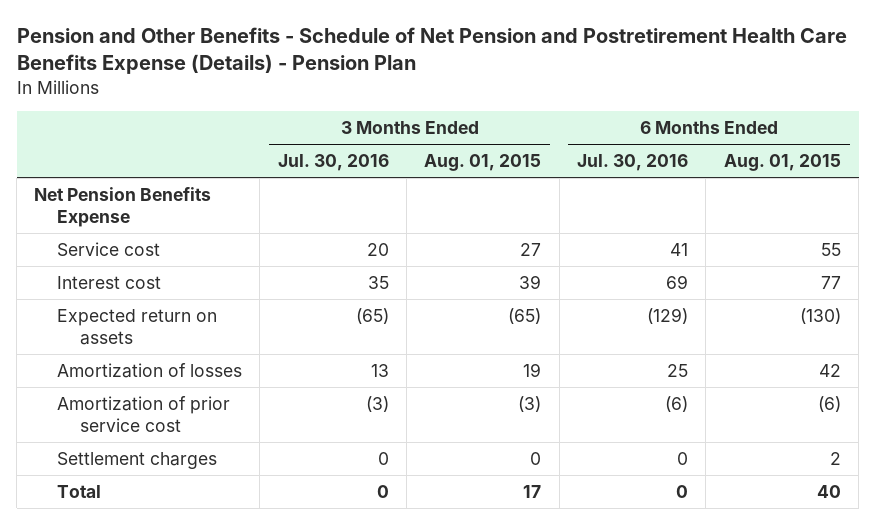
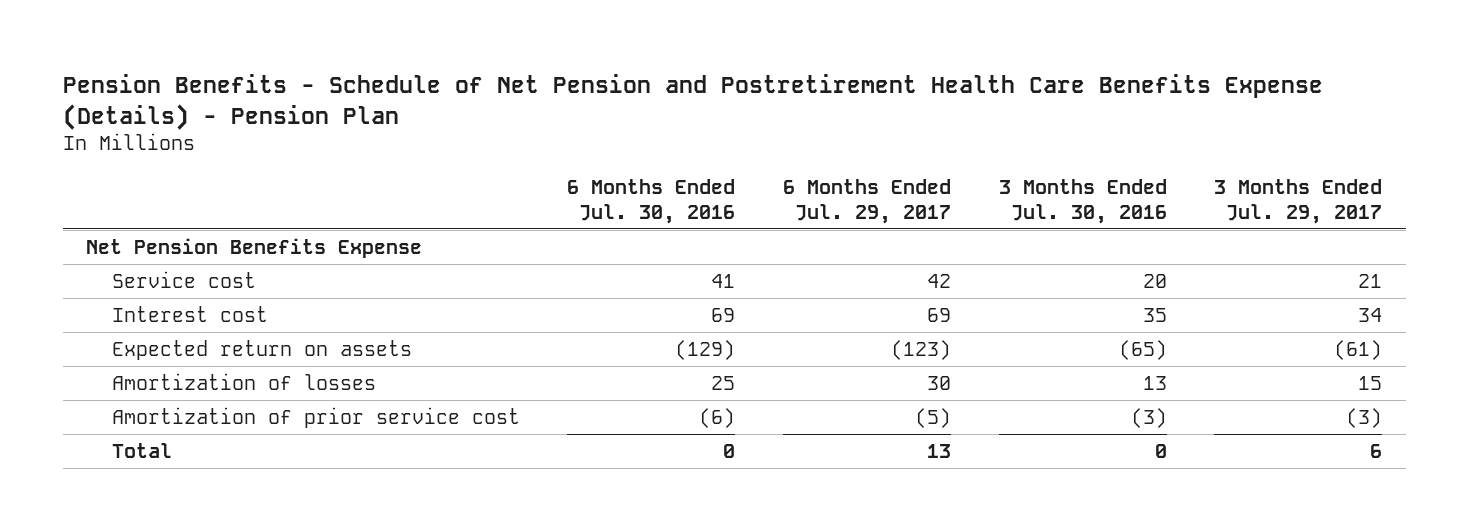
- Pension and Other Benefits - Schedule of Net Pension and Postretirement Health Care Benefits Expense (Details) - Pension Plan
+ Pension Benefits - Schedule of Net Pension and Postretirement Health Care Benefits Expense (Details) - Pension Plan
- | 3 Months Ended Jul. 30, 2016 | 3 Months Ended Aug. 01, 2015 | 6 Months Ended Jul. 30, 2016 | 6 Months Ended Aug. 01, 2015
+ | 6 Months Ended Jul. 30, 2016 | 6 Months Ended Jul. 29, 2017 | 3 Months Ended Jul. 30, 2016 | 3 Months Ended Jul. 29, 2017
- Settlement charges | 0 | 0 | 0 | 2

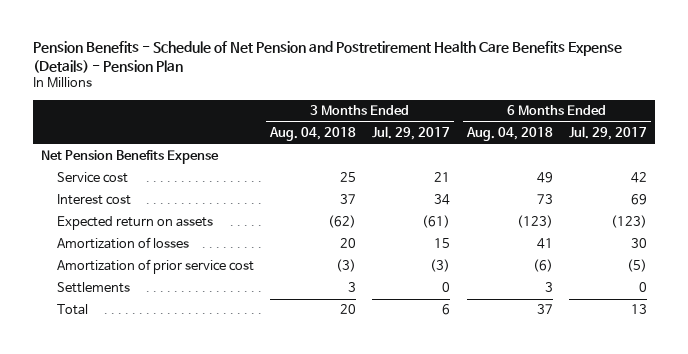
- | 6 Months Ended Jul. 30, 2016 | 6 Months Ended Jul. 29, 2017 | 3 Months Ended Jul. 30, 2016 | 3 Months Ended Jul. 29, 2017
+ | 3 Months Ended Aug. 04, 2018 | 3 Months Ended Jul. 29, 2017 | 6 Months Ended Aug. 04, 2018 | 6 Months Ended Jul. 29, 2017
+ Settlements | 3 | 0 | 3 | 0

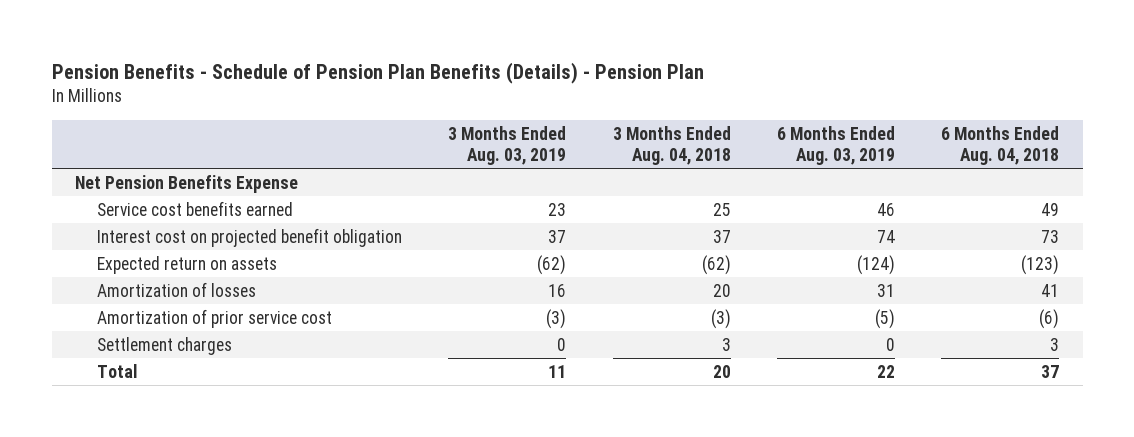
- Pension Benefits - Schedule of Net Pension and Postretirement Health Care Benefits Expense (Details) - Pension Plan
+ Pension Benefits - Schedule of Pension Plan Benefits (Details) - Pension Plan
- | 3 Months Ended Aug. 04, 2018 | 3 Months Ended Jul. 29, 2017 | 6 Months Ended Aug. 04, 2018 | 6 Months Ended Jul. 29, 2017
+ | 3 Months Ended Aug. 03, 2019 | 3 Months Ended Aug. 04, 2018 | 6 Months Ended Aug. 03, 2019 | 6 Months Ended Aug. 04, 2018
- Service cost | 25 | 21 | 49 | 42
- Interest cost | 37 | 34 | 73 | 69
+ Service cost benefits earned | 23 | 25 | 46 | 49
+ Interest cost on projected benefit obligation | 37 | 37 | 74 | 73
- Settlements | 3 | 0 | 3 | 0
+ Settlement charges | 0 | 3 | 0 | 3

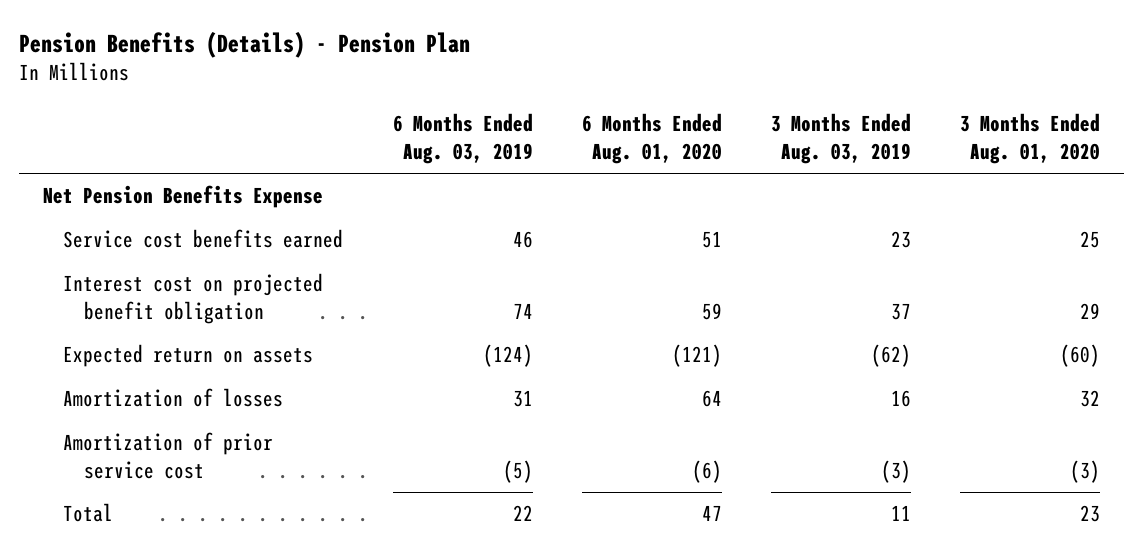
- Pension Benefits - Schedule of Pension Plan Benefits (Details) - Pension Plan
+ Pension Benefits (Details) - Pension Plan
- | 3 Months Ended Aug. 03, 2019 | 3 Months Ended Aug. 04, 2018 | 6 Months Ended Aug. 03, 2019 | 6 Months Ended Aug. 04, 2018
+ | 6 Months Ended Aug. 03, 2019 | 6 Months Ended Aug. 01, 2020 | 3 Months Ended Aug. 03, 2019 | 3 Months Ended Aug. 01, 2020
- Settlement charges | 0 | 3 | 0 | 3

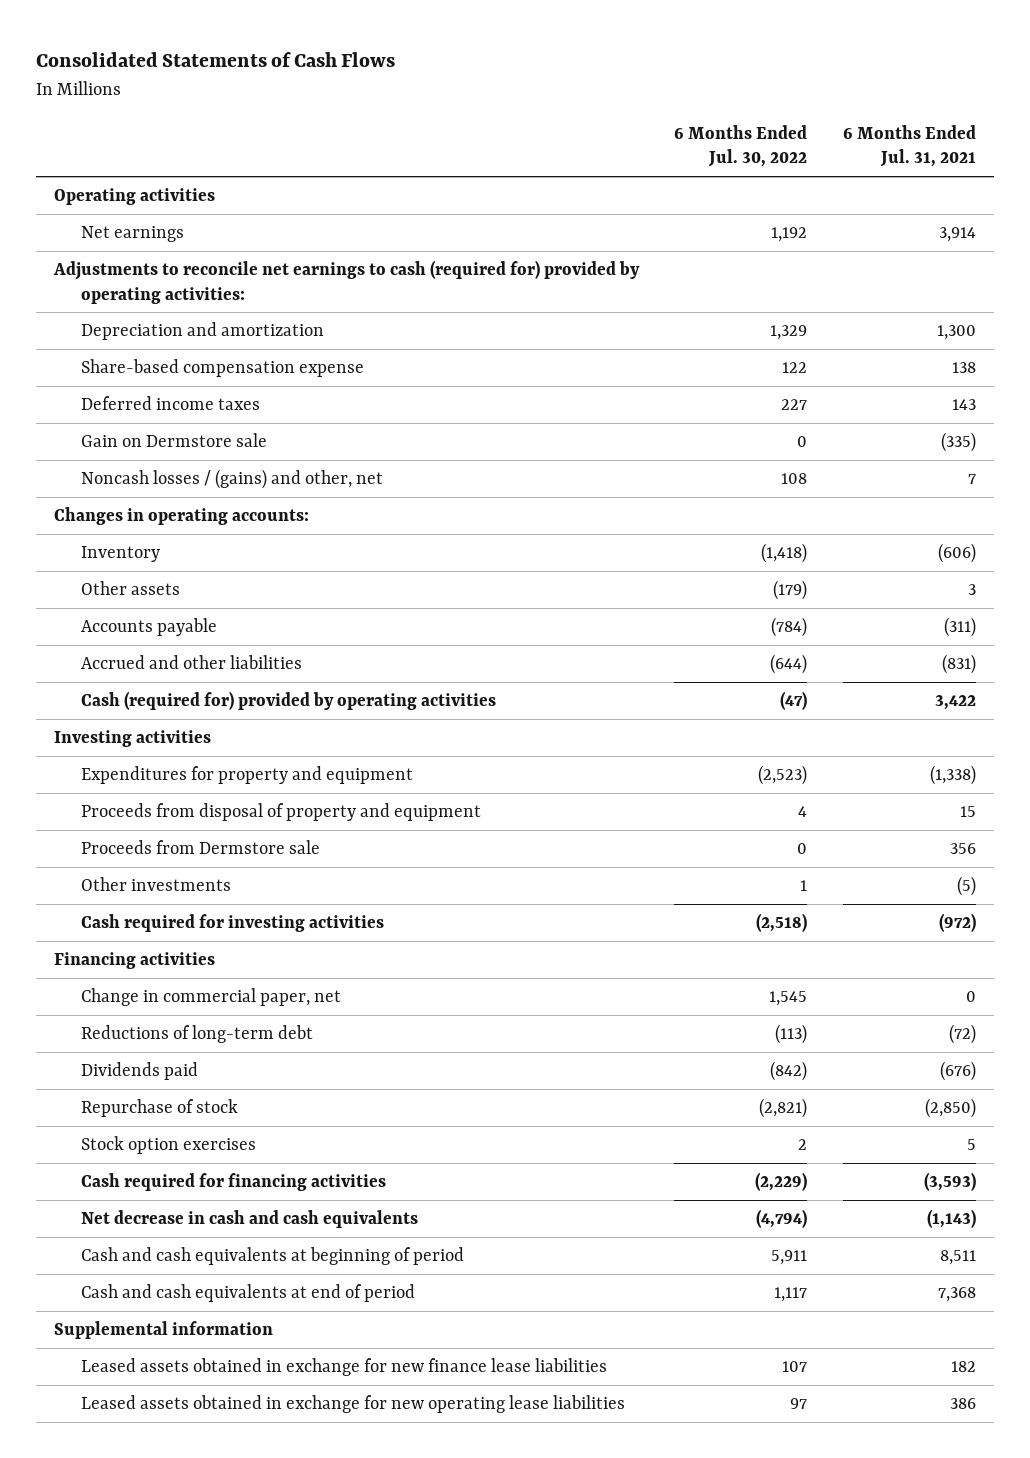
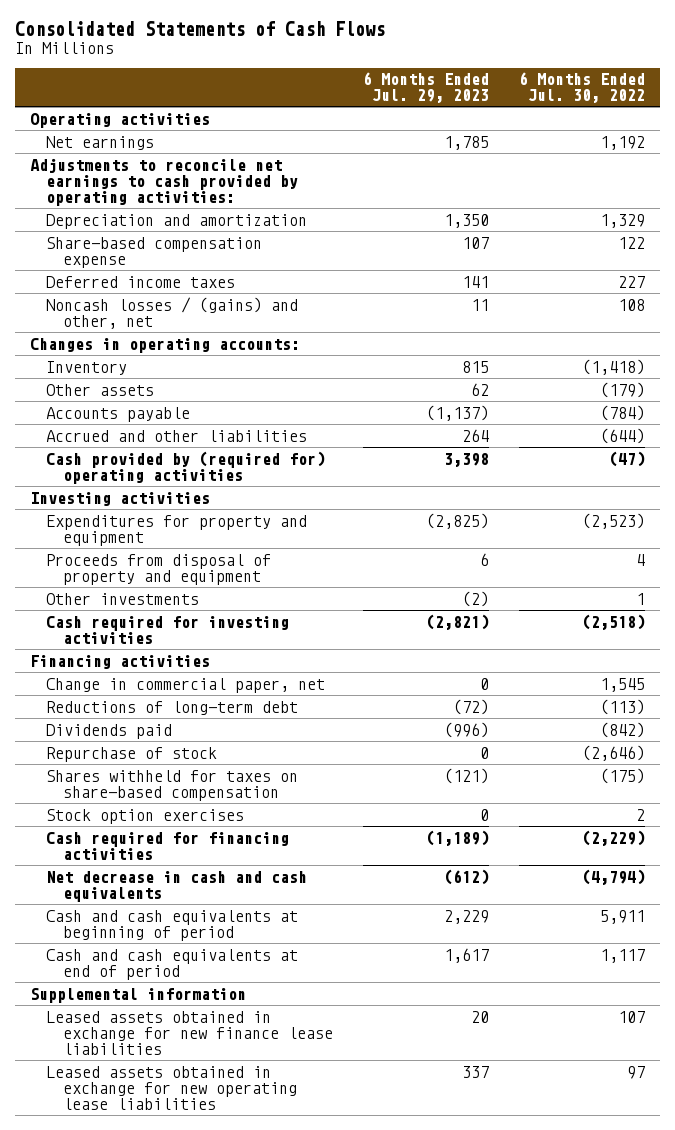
- | 6 Months Ended Jul. 30, 2022 | 6 Months Ended Jul. 31, 2021
+ | 6 Months Ended Jul. 29, 2023 | 6 Months Ended Jul. 30, 2022
- Adjustments to reconcile net earnings to cash (required for) provided by operating activities:
+ Adjustments to reconcile net earnings to cash provided by operating activities:
- Gain on Dermstore sale | 0 | (335)
- Cash (required for) provided by operating activities | (47) | 3,422
+ Cash provided by (required for) operating activities | 3,398 | (47)
- Proceeds from Dermstore sale | 0 | 356
- Repurchase of stock | (2,821) | (2,850)
+ Repurchase of stock | 0 | (2,646)
+ Shares withheld for taxes on share-based compensation | (121) | (175)

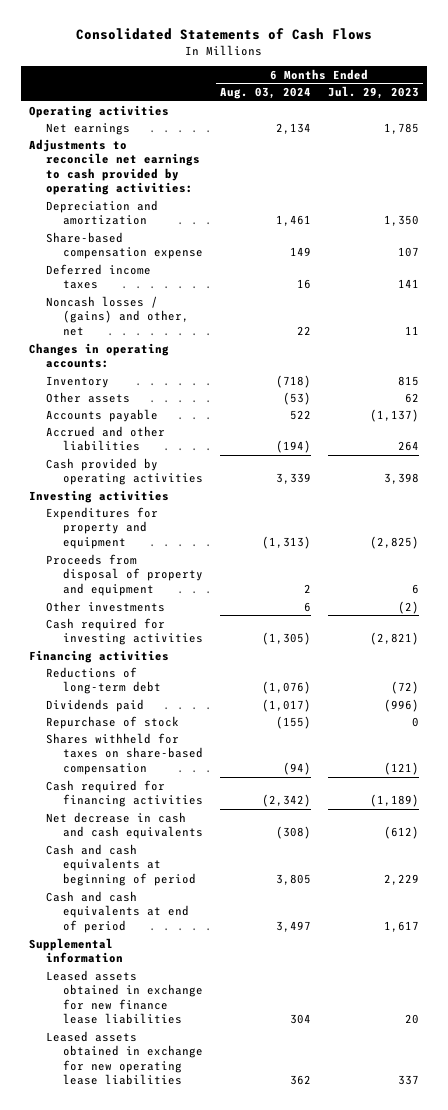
- | 6 Months Ended Jul. 29, 2023 | 6 Months Ended Jul. 30, 2022
+ | 6 Months Ended Aug. 03, 2024 | 6 Months Ended Jul. 29, 2023
- Cash provided by (required for) operating activities | 3,398 | (47)
+ Cash provided by operating activities | 3,339 | 3,398
- Change in commercial paper, net | 0 | 1,545
- Stock option exercises | 0 | 2

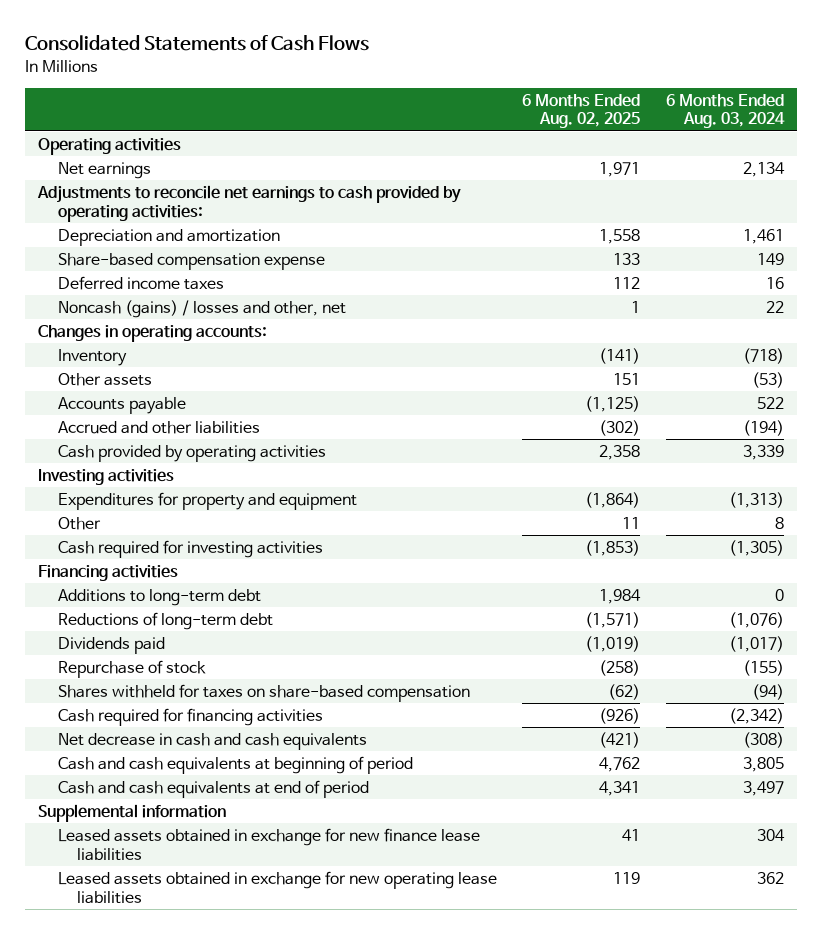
- | 6 Months Ended Aug. 03, 2024 | 6 Months Ended Jul. 29, 2023
+ | 6 Months Ended Aug. 02, 2025 | 6 Months Ended Aug. 03, 2024
- Noncash losses / (gains) and other, net | 22 | 11
+ Noncash (gains) / losses and other, net | 1 | 22
- Proceeds from disposal of property and equipment | 2 | 6
- Other investments | 6 | (2)
+ Other | 11 | 8
+ Additions to long-term debt | 1,984 | 0

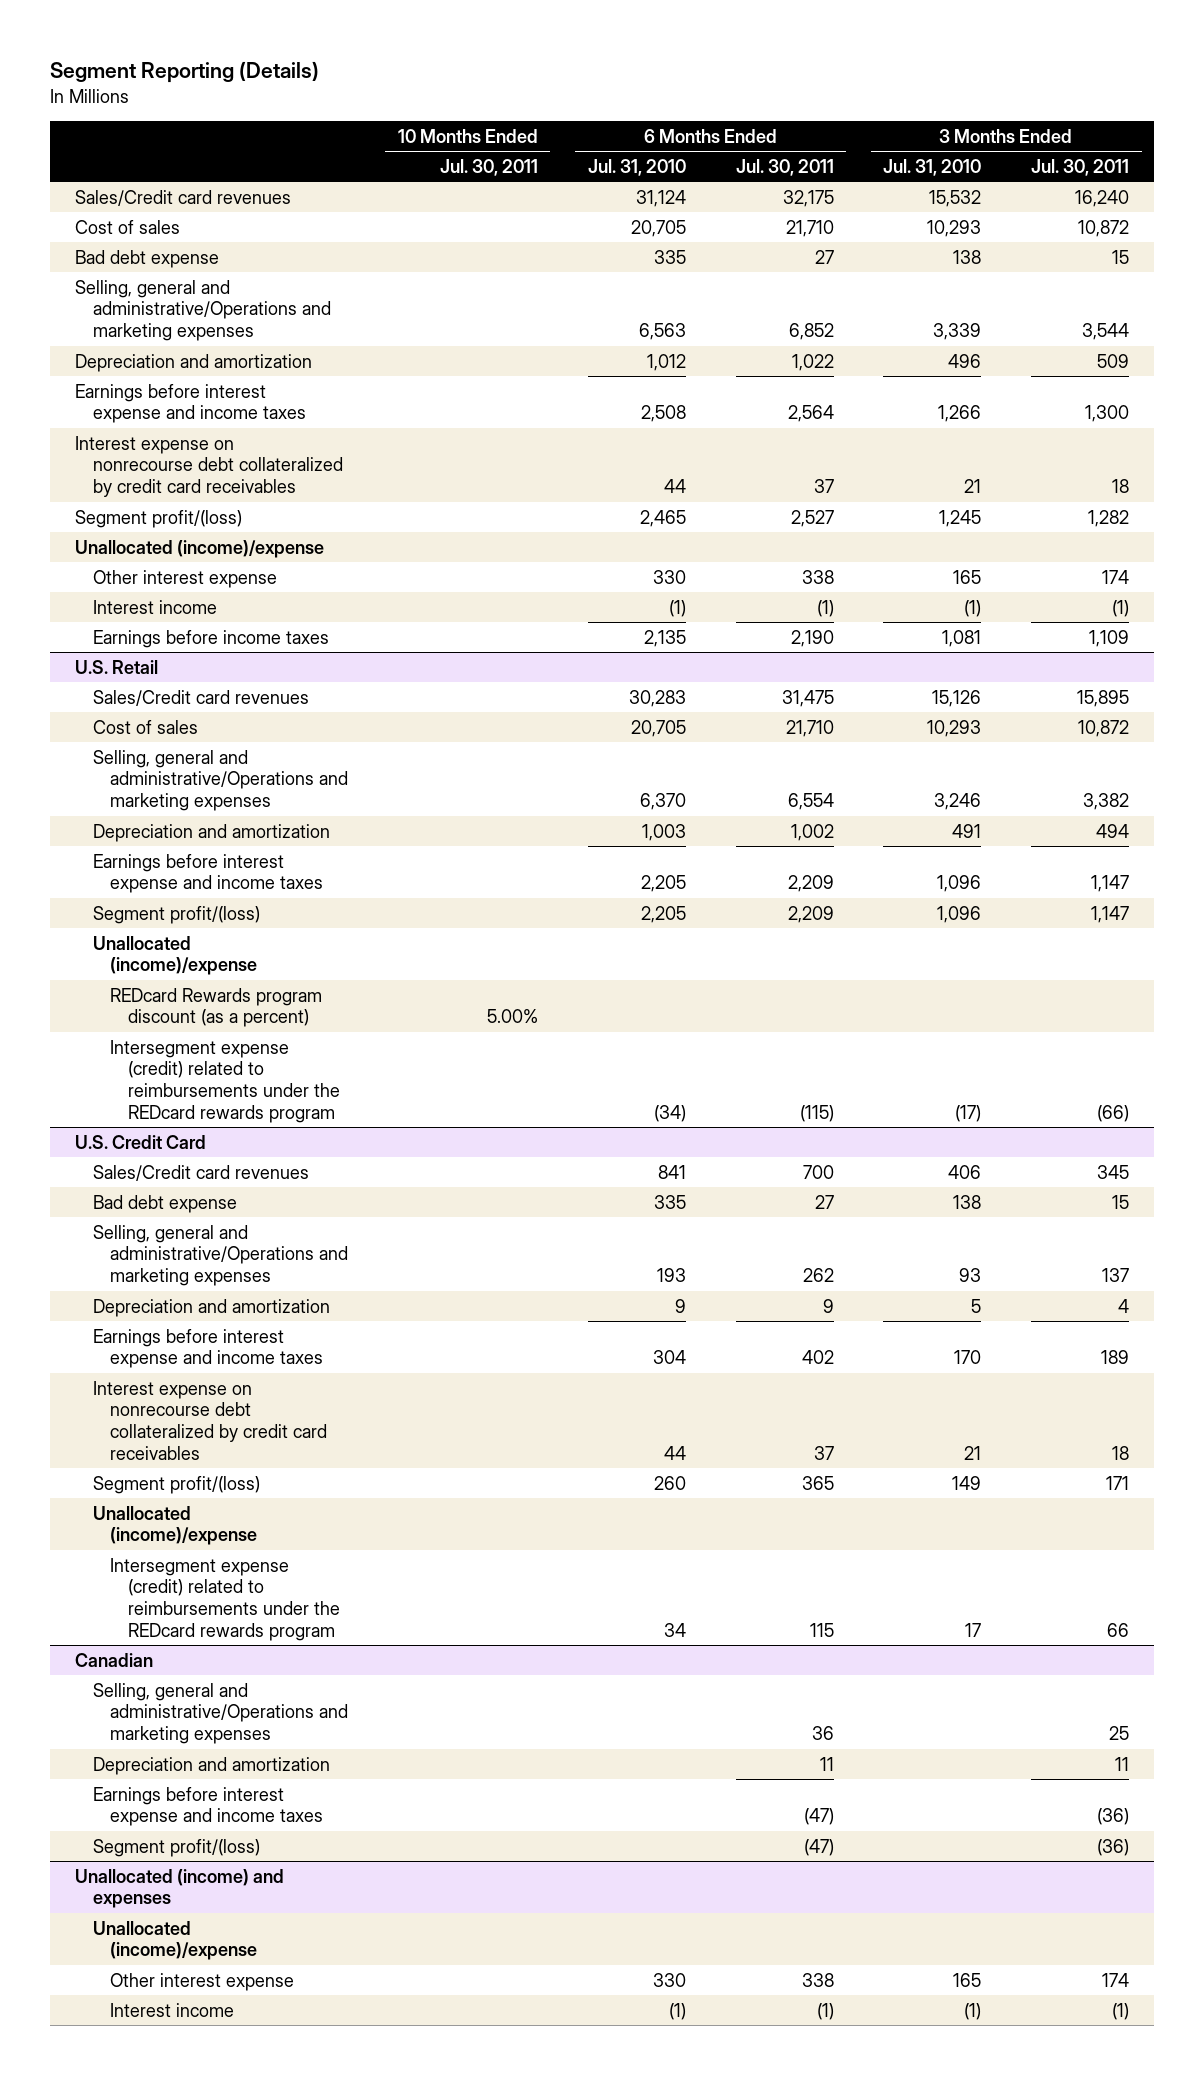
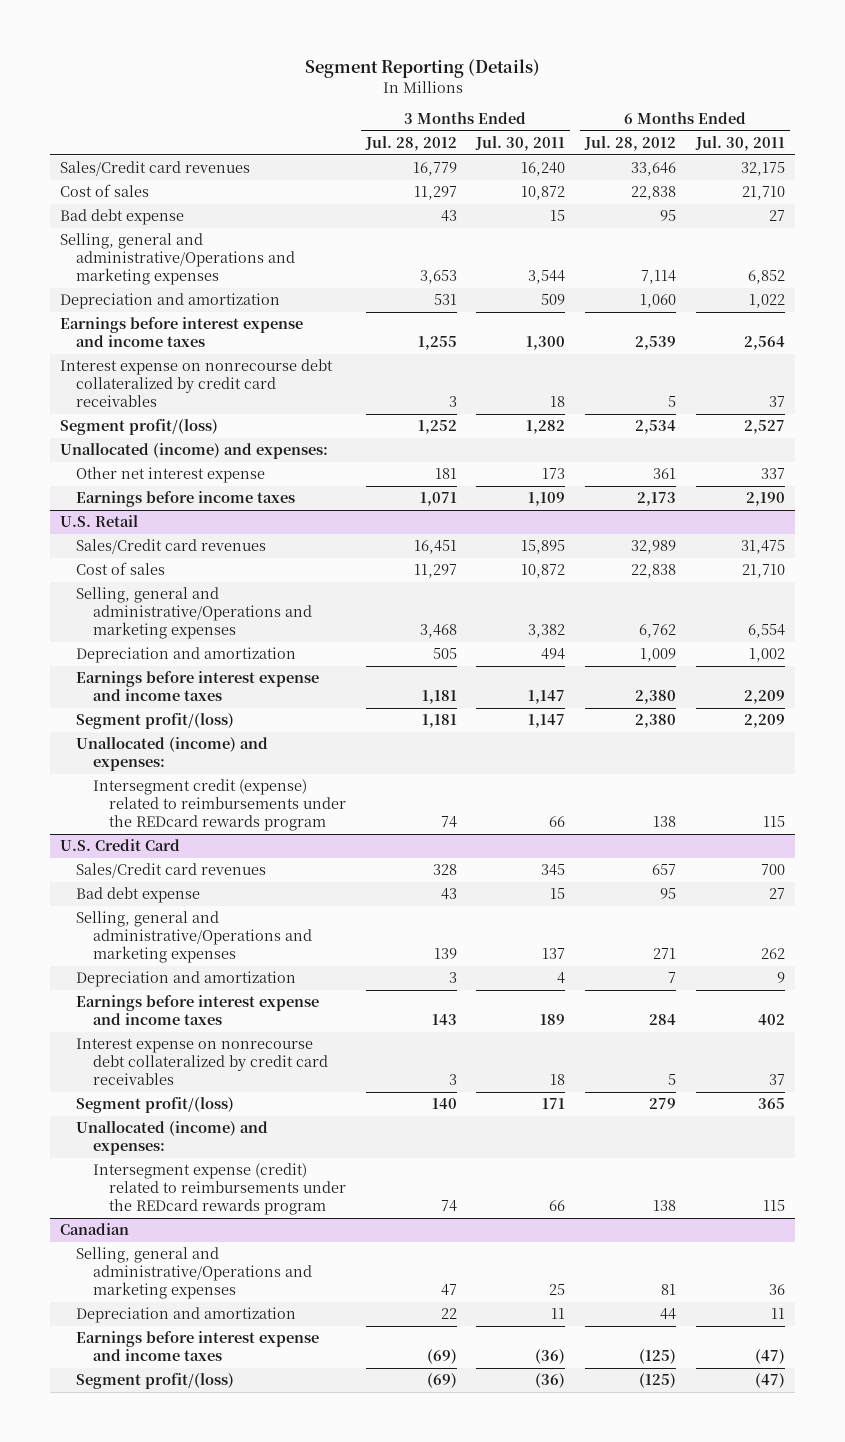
- | 10 Months Ended Jul. 30, 2011 | 6 Months Ended Jul. 31, 2010 | 6 Months Ended Jul. 30, 2011 | 3 Months Ended Jul. 31, 2010 | 3 Months Ended Jul. 30, 2011
+ | 3 Months Ended Jul. 28, 2012 | 3 Months Ended Jul. 30, 2011 | 6 Months Ended Jul. 28, 2012 | 6 Months Ended Jul. 30, 2011
- Unallocated (income)/expense
- Other interest expense | | 330 | 338 | 165 | 174
- Interest income | | (1) | (1) | (1) | (1)
+ Unallocated (income) and expenses:
+ Other net interest expense | 181 | 173 | 361 | 337
@ U.S. Retail
- Unallocated (income)/expense
- REDcard Rewards program discount (as a percent) | 5.00% | | | |
- Intersegment expense (credit) related to reimbursements under the REDcard rewards program | | (34) | (115) | (17) | (66)
+ Unallocated (income) and expenses:
+ Intersegment credit (expense) related to reimbursements under the REDcard rewards program | 74 | 66 | 138 | 115
@ U.S. Credit Card
- Unallocated (income)/expense
+ Unallocated (income) and expenses:
- Unallocated (income) and expenses
- Unallocated (income)/expense
- Other interest expense | | 330 | 338 | 165 | 174
- Interest income | | (1) | (1) | (1) | (1)

